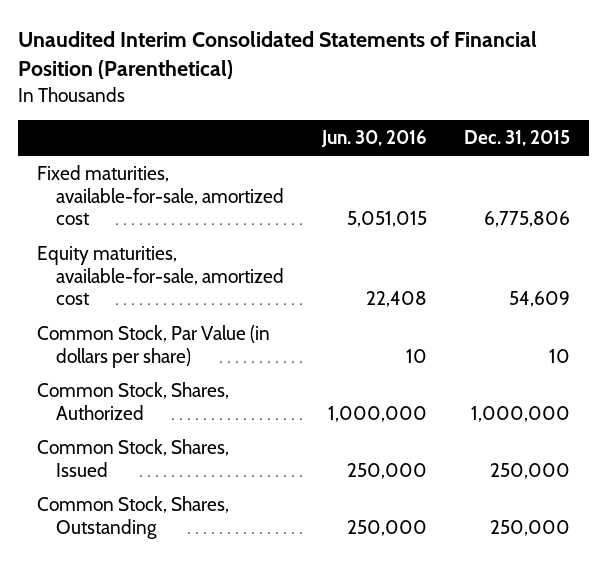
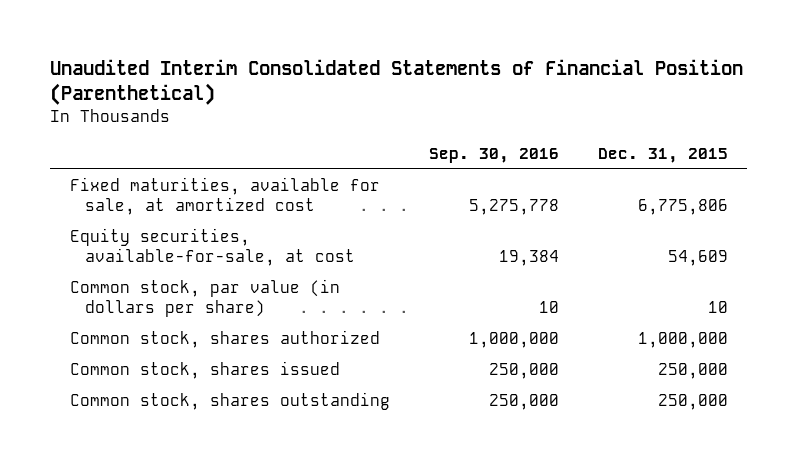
- | Jun. 30, 2016 | Dec. 31, 2015
+ | Sep. 30, 2016 | Dec. 31, 2015
- Fixed maturities, available-for-sale, amortized cost | 5,051,015 | 6,775,806
- Equity maturities, available-for-sale, amortized cost | 22,408 | 54,609
- Common Stock, Par Value (in dollars per share) | 10 | 10
- Common Stock, Shares, Authorized | 1,000,000 | 1,000,000
- Common Stock, Shares, Issued | 250,000 | 250,000
- Common Stock, Shares, Outstanding | 250,000 | 250,000
+ Fixed maturities, available for sale, at amortized cost | 5,275,778 | 6,775,806
+ Equity securities, available-for-sale, at cost | 19,384 | 54,609
+ Common stock, par value (in dollars per share) | 10 | 10
+ Common stock, shares authorized | 1,000,000 | 1,000,000
+ Common stock, shares issued | 250,000 | 250,000
+ Common stock, shares outstanding | 250,000 | 250,000

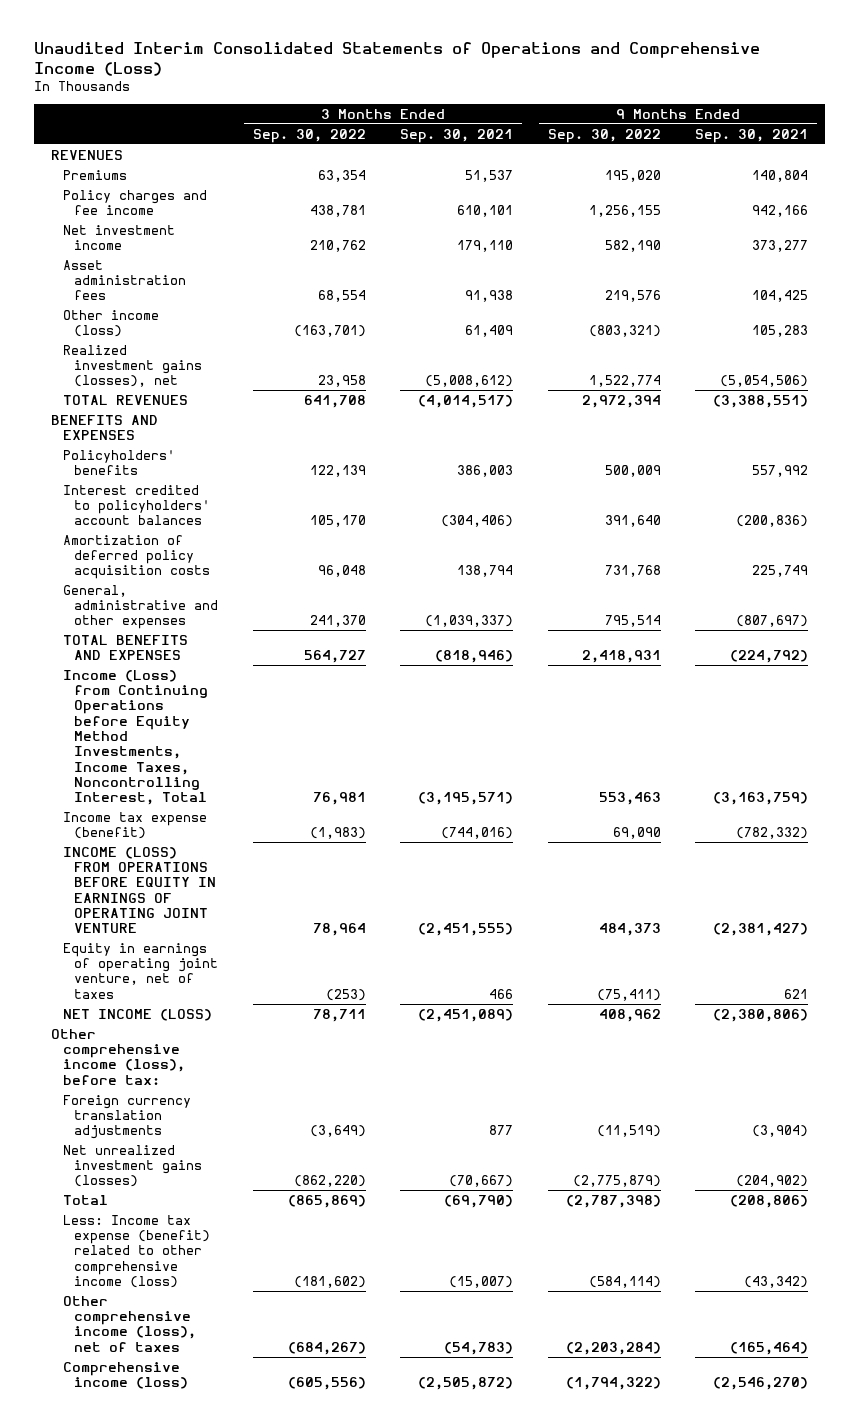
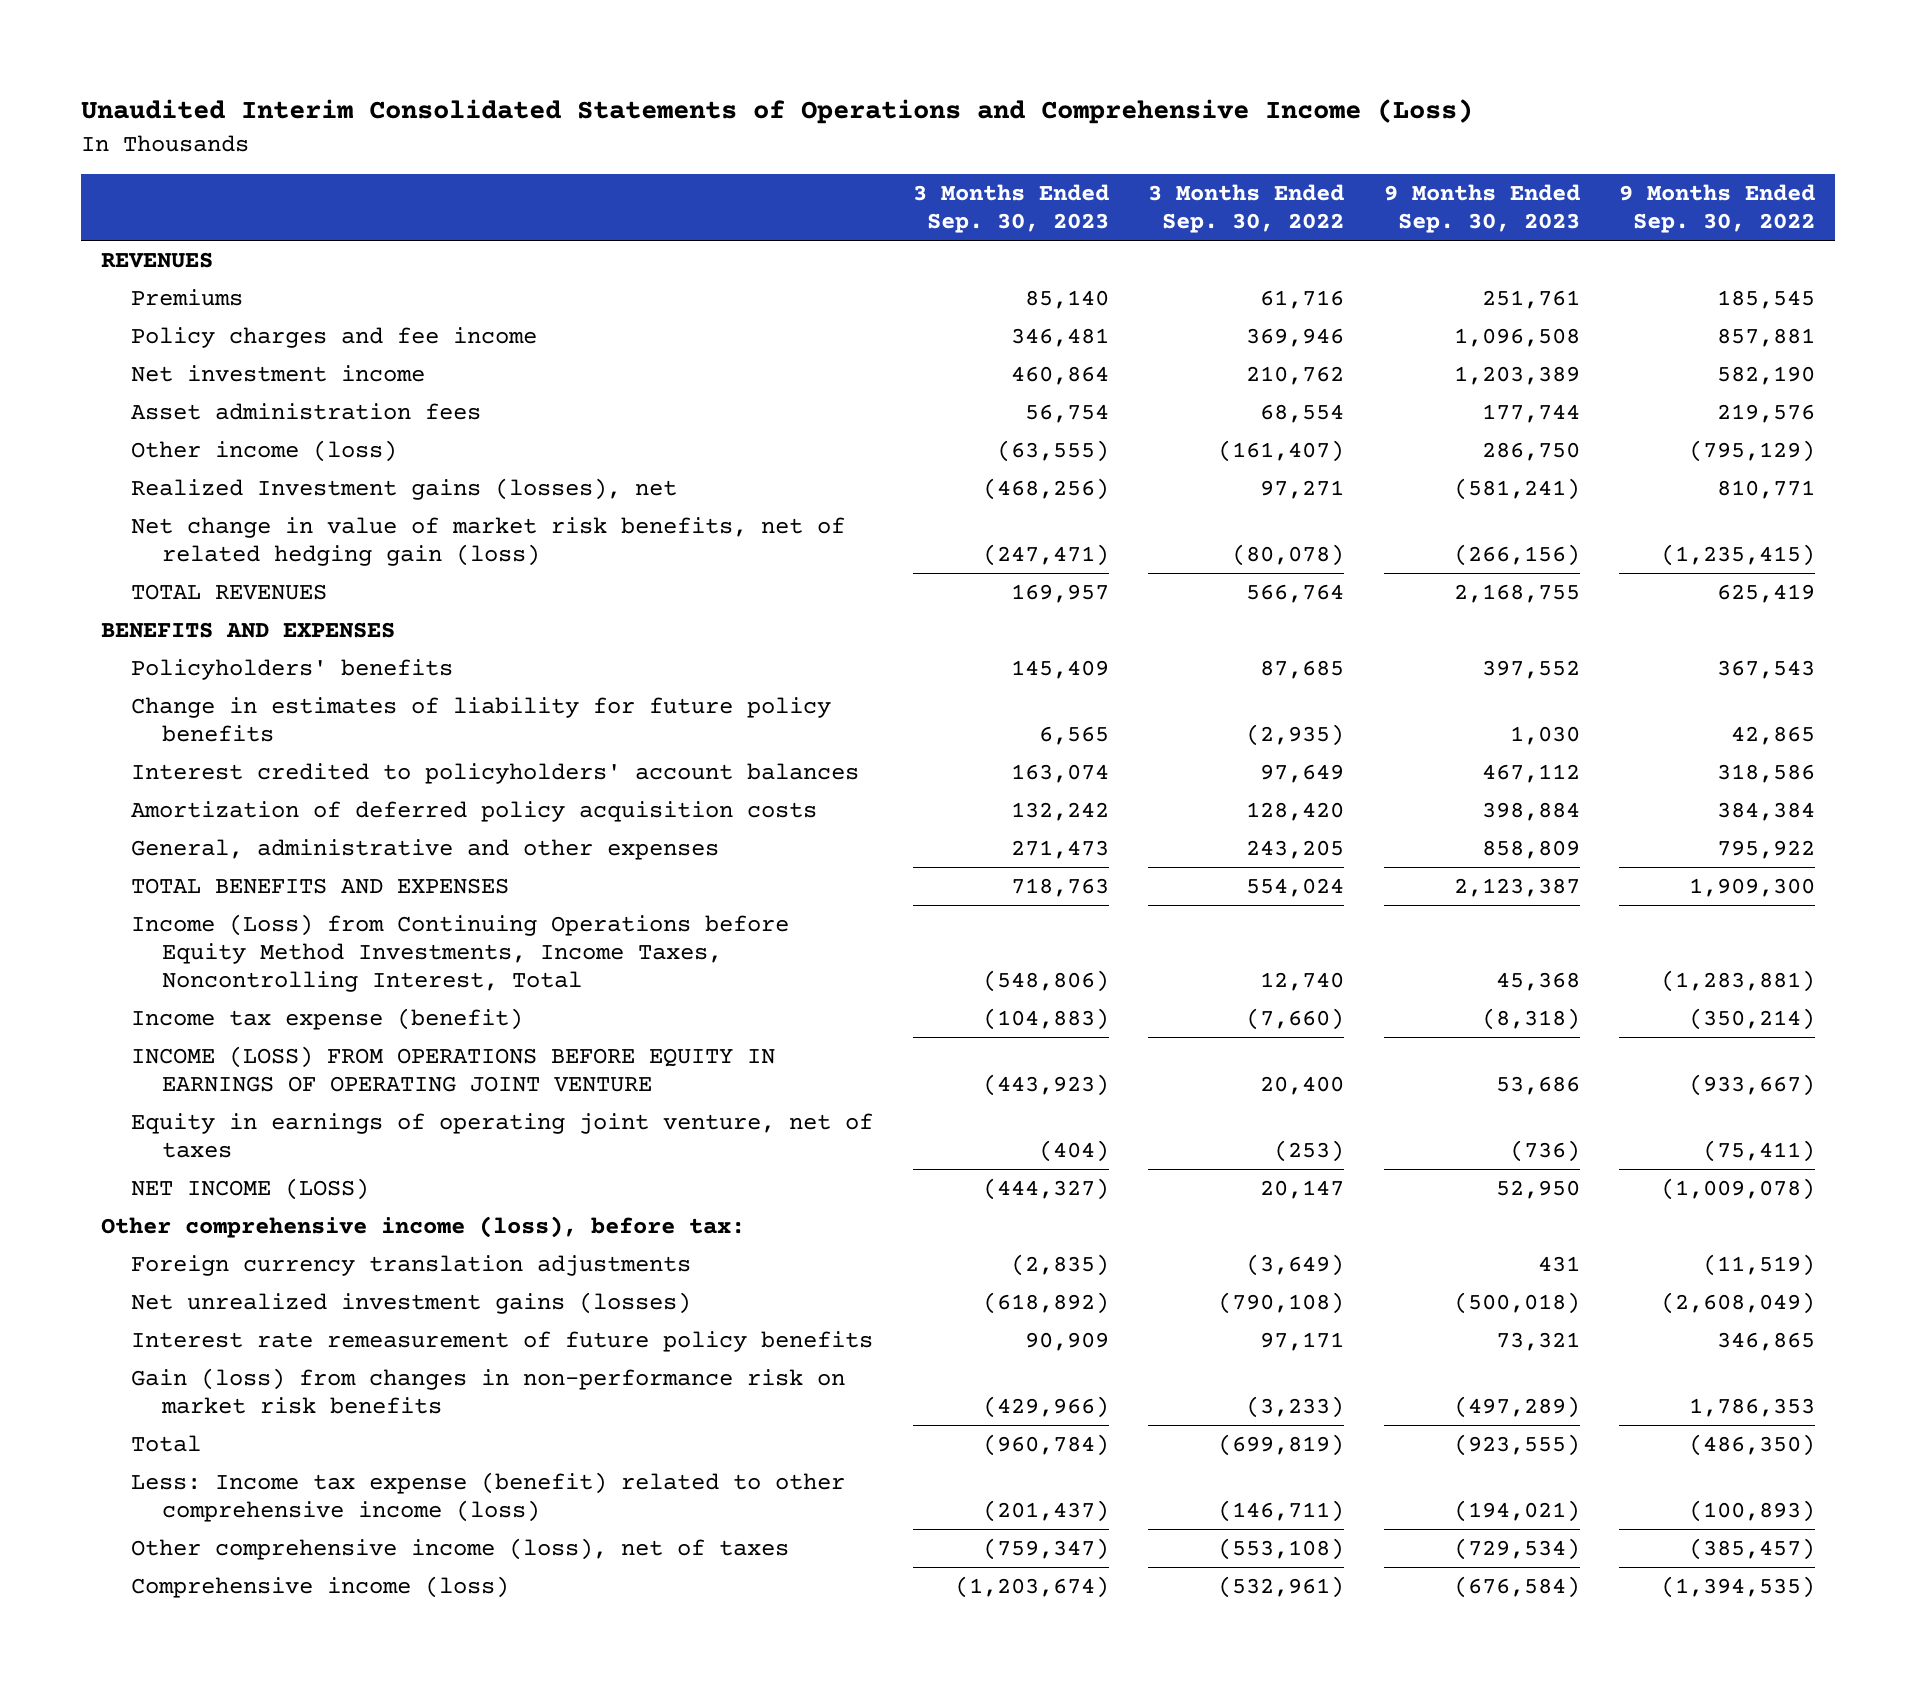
- | 3 Months Ended Sep. 30, 2022 | 3 Months Ended Sep. 30, 2021 | 9 Months Ended Sep. 30, 2022 | 9 Months Ended Sep. 30, 2021
+ | 3 Months Ended Sep. 30, 2023 | 3 Months Ended Sep. 30, 2022 | 9 Months Ended Sep. 30, 2023 | 9 Months Ended Sep. 30, 2022
- Premiums | 63,354 | 51,537 | 195,020 | 140,804
- Policy charges and fee income | 438,781 | 610,101 | 1,256,155 | 942,166
+ Premiums | 85,140 | 61,716 | 251,761 | 185,545
+ Policy charges and fee income | 346,481 | 369,946 | 1,096,508 | 857,881
- Other income (loss) | (163,701) | 61,409 | (803,321) | 105,283
- Realized investment gains (losses), net | 23,958 | (5,008,612) | 1,522,774 | (5,054,506)
- TOTAL REVENUES | 641,708 | (4,014,517) | 2,972,394 | (3,388,551)
+ Other income (loss) | (63,555) | (161,407) | 286,750 | (795,129)
+ Realized Investment gains (losses), net | (468,256) | 97,271 | (581,241) | 810,771
+ Net change in value of market risk benefits, net of related hedging gain (loss) | (247,471) | (80,078) | (266,156) | (1,235,415)
+ TOTAL REVENUES | 169,957 | 566,764 | 2,168,755 | 625,419
- Policyholders' benefits | 122,139 | 386,003 | 500,009 | 557,992
- Interest credited to policyholders' account balances | 105,170 | (304,406) | 391,640 | (200,836)
- Amortization of deferred policy acquisition costs | 96,048 | 138,794 | 731,768 | 225,749
- General, administrative and other expenses | 241,370 | (1,039,337) | 795,514 | (807,697)
- TOTAL BENEFITS AND EXPENSES | 564,727 | (818,946) | 2,418,931 | (224,792)
- Income (Loss) from Continuing Operations before Equity Method Investments, Income Taxes, Noncontrolling Interest, Total | 76,981 | (3,195,571) | 553,463 | (3,163,759)
- Income tax expense (benefit) | (1,983) | (744,016) | 69,090 | (782,332)
- INCOME (LOSS) FROM OPERATIONS BEFORE EQUITY IN EARNINGS OF OPERATING JOINT VENTURE | 78,964 | (2,451,555) | 484,373 | (2,381,427)
+ Policyholders' benefits | 145,409 | 87,685 | 397,552 | 367,543
+ Change in estimates of liability for future policy benefits | 6,565 | (2,935) | 1,030 | 42,865
+ Interest credited to policyholders' account balances | 163,074 | 97,649 | 467,112 | 318,586
+ Amortization of deferred policy acquisition costs | 132,242 | 128,420 | 398,884 | 384,384
+ General, administrative and other expenses | 271,473 | 243,205 | 858,809 | 795,922
+ TOTAL BENEFITS AND EXPENSES | 718,763 | 554,024 | 2,123,387 | 1,909,300
+ Income (Loss) from Continuing Operations before Equity Method Investments, Income Taxes, Noncontrolling Interest, Total | (548,806) | 12,740 | 45,368 | (1,283,881)
+ Income tax expense (benefit) | (104,883) | (7,660) | (8,318) | (350,214)
+ INCOME (LOSS) FROM OPERATIONS BEFORE EQUITY IN EARNINGS OF OPERATING JOINT VENTURE | (443,923) | 20,400 | 53,686 | (933,667)
- NET INCOME (LOSS) | 78,711 | (2,451,089) | 408,962 | (2,380,806)
+ NET INCOME (LOSS) | (444,327) | 20,147 | 52,950 | (1,009,078)
- Net unrealized investment gains (losses) | (862,220) | (70,667) | (2,775,879) | (204,902)
- Total | (865,869) | (69,790) | (2,787,398) | (208,806)
- Less: Income tax expense (benefit) related to other comprehensive income (loss) | (181,602) | (15,007) | (584,114) | (43,342)
- Other comprehensive income (loss), net of taxes | (684,267) | (54,783) | (2,203,284) | (165,464)
- Comprehensive income (loss) | (605,556) | (2,505,872) | (1,794,322) | (2,546,270)
+ Net unrealized investment gains (losses) | (618,892) | (790,108) | (500,018) | (2,608,049)
+ Interest rate remeasurement of future policy benefits | 90,909 | 97,171 | 73,321 | 346,865
+ Gain (loss) from changes in non-performance risk on market risk benefits | (429,966) | (3,233) | (497,289) | 1,786,353
+ Total | (960,784) | (699,819) | (923,555) | (486,350)
+ Less: Income tax expense (benefit) related to other comprehensive income (loss) | (201,437) | (146,711) | (194,021) | (100,893)
+ Other comprehensive income (loss), net of taxes | (759,347) | (553,108) | (729,534) | (385,457)
+ Comprehensive income (loss) | (1,203,674) | (532,961) | (676,584) | (1,394,535)

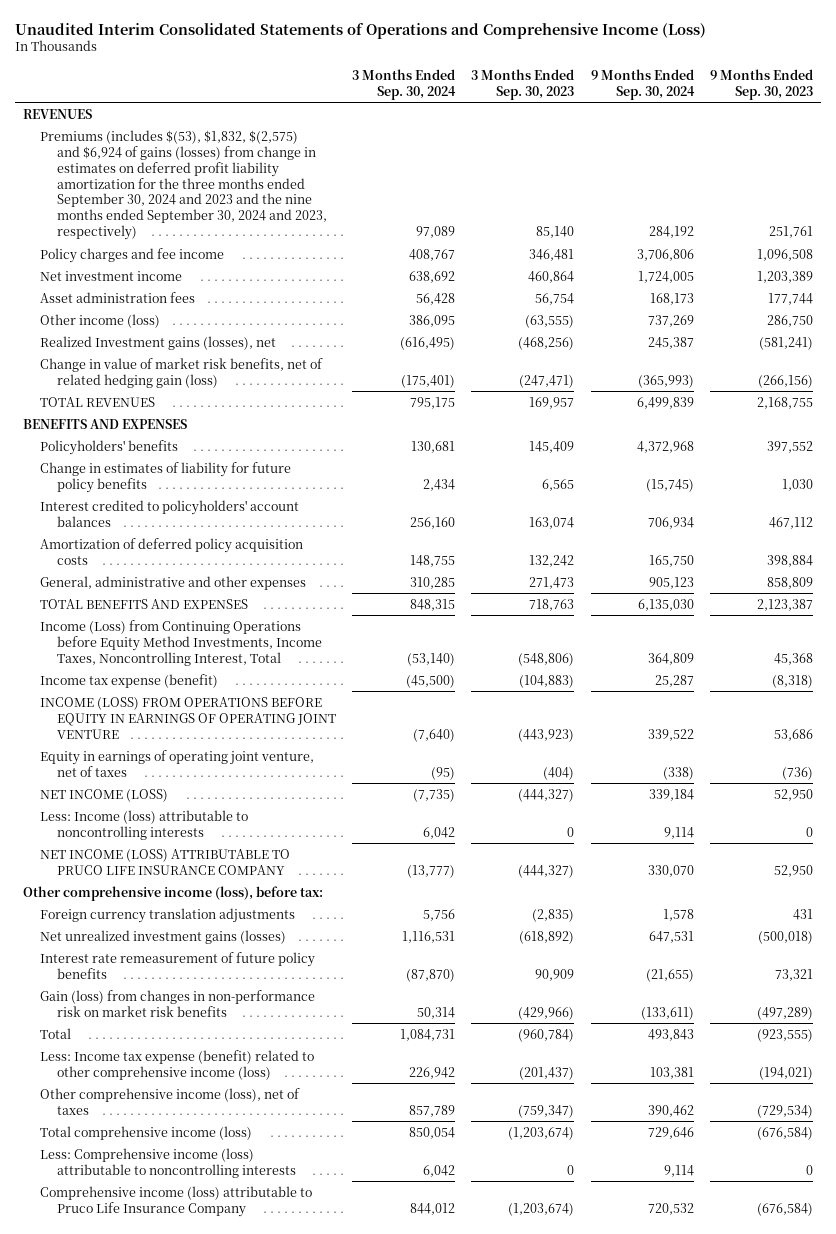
- | 3 Months Ended Sep. 30, 2023 | 3 Months Ended Sep. 30, 2022 | 9 Months Ended Sep. 30, 2023 | 9 Months Ended Sep. 30, 2022
+ | 3 Months Ended Sep. 30, 2024 | 3 Months Ended Sep. 30, 2023 | 9 Months Ended Sep. 30, 2024 | 9 Months Ended Sep. 30, 2023
- Premiums | 85,140 | 61,716 | 251,761 | 185,545
+ Premiums (includes $(53), $1,832, $(2,575) and $6,924 of gains (losses) from change in estimates on deferred profit liability amortization for the three months ended September 30, 2024 and 2023 and the nine months ended September 30, 2024 and 2023, respectively) | 97,089 | 85,140 | 284,192 | 251,761
- Net change in value of market risk benefits, net of related hedging gain (loss) | (247,471) | (80,078) | (266,156) | (1,235,415)
+ Change in value of market risk benefits, net of related hedging gain (loss) | (175,401) | (247,471) | (365,993) | (266,156)
+ Less: Income (loss) attributable to noncontrolling interests | 6,042 | 0 | 9,114 | 0
+ NET INCOME (LOSS) ATTRIBUTABLE TO PRUCO LIFE INSURANCE COMPANY | (13,777) | (444,327) | 330,070 | 52,950
- Comprehensive income (loss) | (1,203,674) | (532,961) | (676,584) | (1,394,535)
+ Total comprehensive income (loss) | 850,054 | (1,203,674) | 729,646 | (676,584)
+ Less: Comprehensive income (loss) attributable to noncontrolling interests | 6,042 | 0 | 9,114 | 0
+ Comprehensive income (loss) attributable to Pruco Life Insurance Company | 844,012 | (1,203,674) | 720,532 | (676,584)

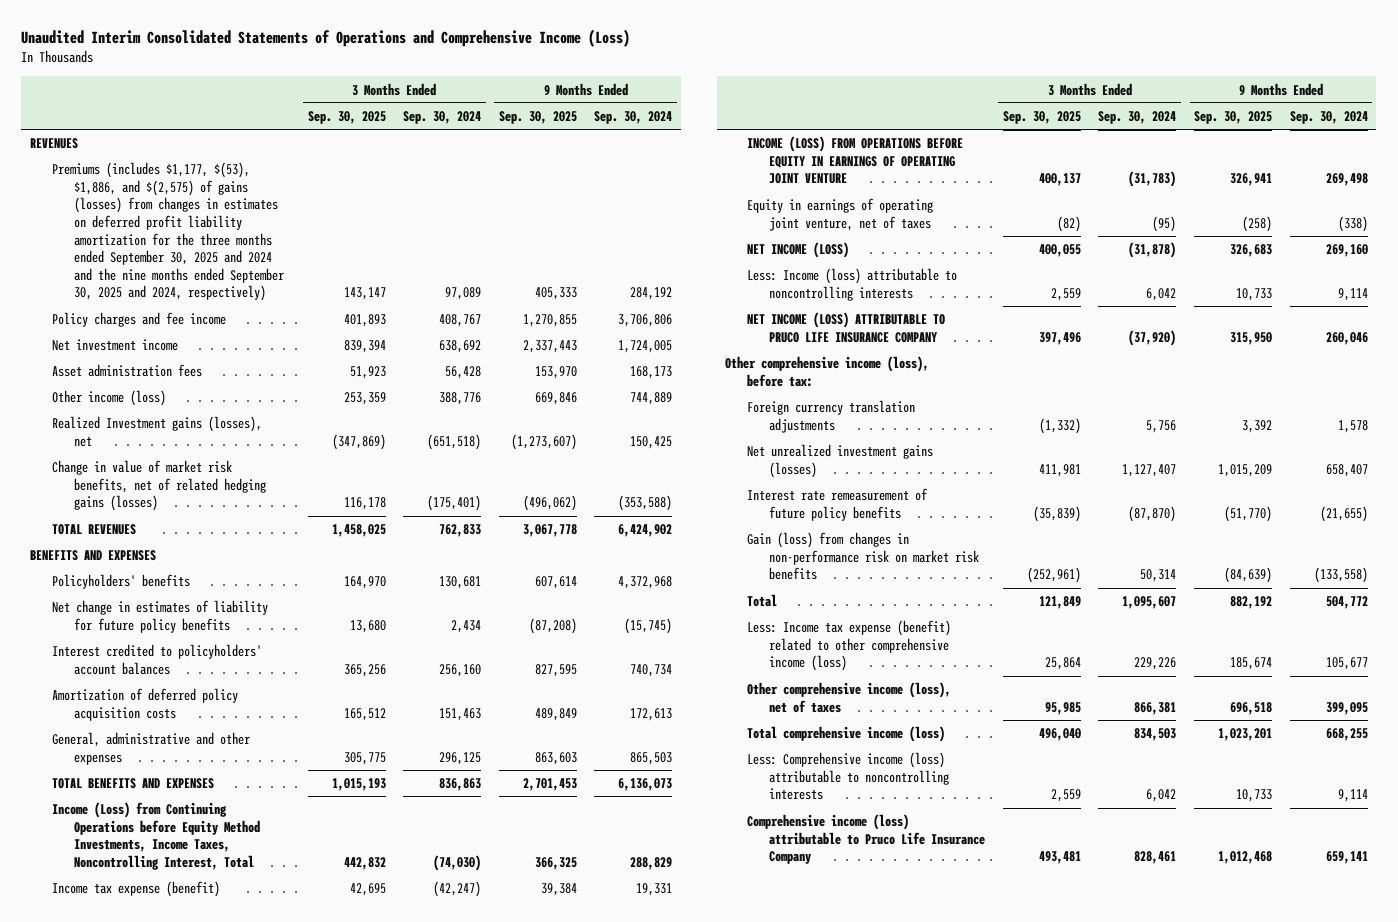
- | 3 Months Ended Sep. 30, 2024 | 3 Months Ended Sep. 30, 2023 | 9 Months Ended Sep. 30, 2024 | 9 Months Ended Sep. 30, 2023
+ | 3 Months Ended Sep. 30, 2025 | 3 Months Ended Sep. 30, 2024 | 9 Months Ended Sep. 30, 2025 | 9 Months Ended Sep. 30, 2024
- Premiums (includes $(53), $1,832, $(2,575) and $6,924 of gains (losses) from change in estimates on deferred profit liability amortization for the three months ended September 30, 2024 and 2023 and the nine months ended September 30, 2024 and 2023, respectively) | 97,089 | 85,140 | 284,192 | 251,761
+ Premiums (includes $1,177, $(53), $1,886, and $(2,575) of gains (losses) from changes in estimates on deferred profit liability amortization for the three months ended September 30, 2025 and 2024 and the nine months ended September 30, 2025 and 2024, respectively) | 143,147 | 97,089 | 405,333 | 284,192
- Other income (loss) | 386,095 | (63,555) | 737,269 | 286,750
- Realized Investment gains (losses), net | (616,495) | (468,256) | 245,387 | (581,241)
- Change in value of market risk benefits, net of related hedging gain (loss) | (175,401) | (247,471) | (365,993) | (266,156)
- TOTAL REVENUES | 795,175 | 169,957 | 6,499,839 | 2,168,755
+ Other income (loss) | 253,359 | 388,776 | 669,846 | 744,889
+ Realized Investment gains (losses), net | (347,869) | (651,518) | (1,273,607) | 150,425
+ Change in value of market risk benefits, net of related hedging gains (losses) | 116,178 | (175,401) | (496,062) | (353,588)
+ TOTAL REVENUES | 1,458,025 | 762,833 | 3,067,778 | 6,424,902
- Change in estimates of liability for future policy benefits | 2,434 | 6,565 | (15,745) | 1,030
- Interest credited to policyholders' account balances | 256,160 | 163,074 | 706,934 | 467,112
- Amortization of deferred policy acquisition costs | 148,755 | 132,242 | 165,750 | 398,884
- General, administrative and other expenses | 310,285 | 271,473 | 905,123 | 858,809
- TOTAL BENEFITS AND EXPENSES | 848,315 | 718,763 | 6,135,030 | 2,123,387
- Income (Loss) from Continuing Operations before Equity Method Investments, Income Taxes, Noncontrolling Interest, Total | (53,140) | (548,806) | 364,809 | 45,368
- Income tax expense (benefit) | (45,500) | (104,883) | 25,287 | (8,318)
- INCOME (LOSS) FROM OPERATIONS BEFORE EQUITY IN EARNINGS OF OPERATING JOINT VENTURE | (7,640) | (443,923) | 339,522 | 53,686
+ Net change in estimates of liability for future policy benefits | 13,680 | 2,434 | (87,208) | (15,745)
+ Interest credited to policyholders' account balances | 365,256 | 256,160 | 827,595 | 740,734
+ Amortization of deferred policy acquisition costs | 165,512 | 151,463 | 489,849 | 172,613
+ General, administrative and other expenses | 305,775 | 296,125 | 863,603 | 865,503
+ TOTAL BENEFITS AND EXPENSES | 1,015,193 | 836,863 | 2,701,453 | 6,136,073
+ Income (Loss) from Continuing Operations before Equity Method Investments, Income Taxes, Noncontrolling Interest, Total | 442,832 | (74,030) | 366,325 | 288,829
+ Income tax expense (benefit) | 42,695 | (42,247) | 39,384 | 19,331
+ INCOME (LOSS) FROM OPERATIONS BEFORE EQUITY IN EARNINGS OF OPERATING JOINT VENTURE | 400,137 | (31,783) | 326,941 | 269,498
- NET INCOME (LOSS) | (7,735) | (444,327) | 339,184 | 52,950
+ NET INCOME (LOSS) | 400,055 | (31,878) | 326,683 | 269,160
- NET INCOME (LOSS) ATTRIBUTABLE TO PRUCO LIFE INSURANCE COMPANY | (13,777) | (444,327) | 330,070 | 52,950
+ NET INCOME (LOSS) ATTRIBUTABLE TO PRUCO LIFE INSURANCE COMPANY | 397,496 | (37,920) | 315,950 | 260,046
- Net unrealized investment gains (losses) | 1,116,531 | (618,892) | 647,531 | (500,018)
+ Net unrealized investment gains (losses) | 411,981 | 1,127,407 | 1,015,209 | 658,407
- Gain (loss) from changes in non-performance risk on market risk benefits | 50,314 | (429,966) | (133,611) | (497,289)
- Total | 1,084,731 | (960,784) | 493,843 | (923,555)
- Less: Income tax expense (benefit) related to other comprehensive income (loss) | 226,942 | (201,437) | 103,381 | (194,021)
- Other comprehensive income (loss), net of taxes | 857,789 | (759,347) | 390,462 | (729,534)
- Total comprehensive income (loss) | 850,054 | (1,203,674) | 729,646 | (676,584)
+ Gain (loss) from changes in non-performance risk on market risk benefits | (252,961) | 50,314 | (84,639) | (133,558)
+ Total | 121,849 | 1,095,607 | 882,192 | 504,772
+ Less: Income tax expense (benefit) related to other comprehensive income (loss) | 25,864 | 229,226 | 185,674 | 105,677
+ Other comprehensive income (loss), net of taxes | 95,985 | 866,381 | 696,518 | 399,095
+ Total comprehensive income (loss) | 496,040 | 834,503 | 1,023,201 | 668,255
- Comprehensive income (loss) attributable to Pruco Life Insurance Company | 844,012 | (1,203,674) | 720,532 | (676,584)
+ Comprehensive income (loss) attributable to Pruco Life Insurance Company | 493,481 | 828,461 | 1,012,468 | 659,141

